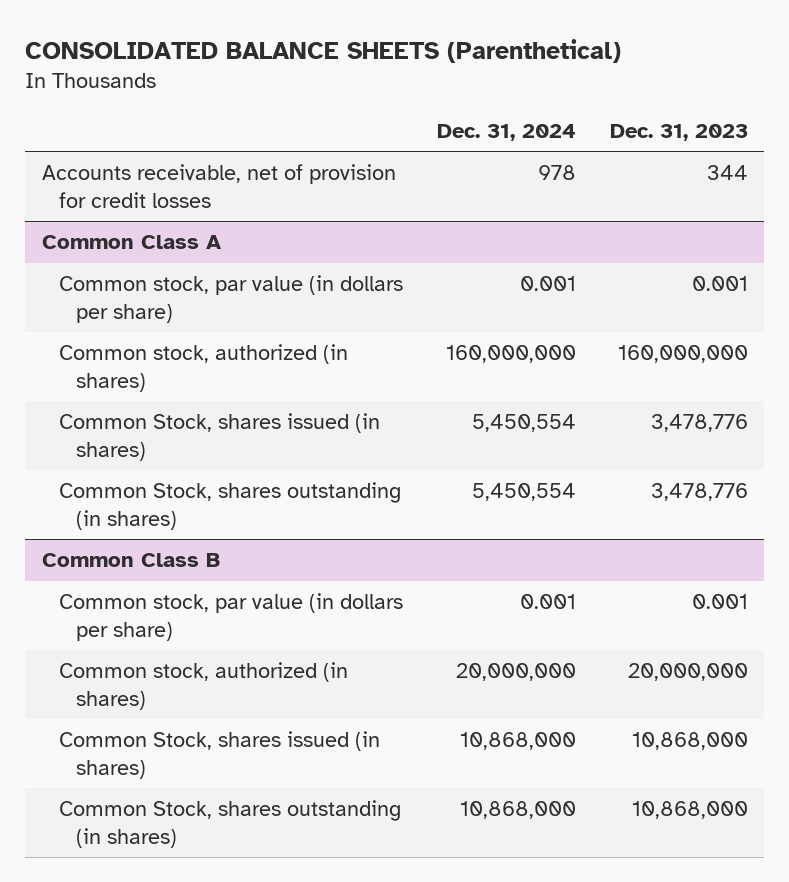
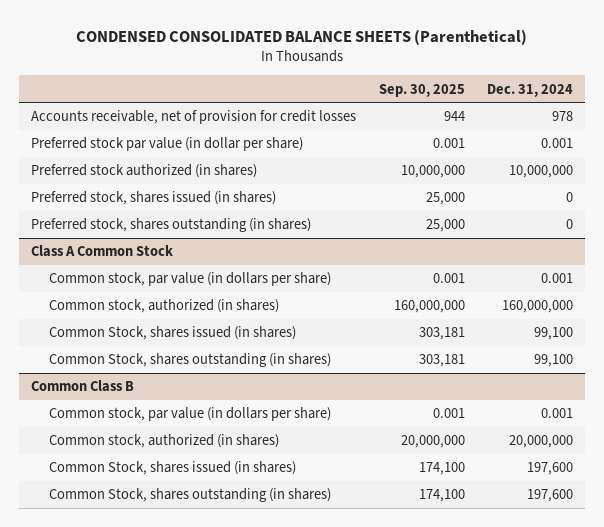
- CONSOLIDATED BALANCE SHEETS (Parenthetical)
+ CONDENSED CONSOLIDATED BALANCE SHEETS (Parenthetical)
- | Dec. 31, 2024 | Dec. 31, 2023
+ | Sep. 30, 2025 | Dec. 31, 2024
- Common Class A
+ Preferred stock par value (in dollar per share) | 0.001 | 0.001
+ Preferred stock authorized (in shares) | 10,000,000 | 10,000,000
+ Preferred stock, shares issued (in shares) | 25,000 | 0
+ Preferred stock, shares outstanding (in shares) | 25,000 | 0
+ Class A Common Stock
- Common Stock, shares issued (in shares) | 5,450,554 | 3,478,776
- Common Stock, shares outstanding (in shares) | 5,450,554 | 3,478,776
+ Common Stock, shares issued (in shares) | 303,181 | 99,100
+ Common Stock, shares outstanding (in shares) | 303,181 | 99,100
@ Common Class B
- Common Stock, shares issued (in shares) | 10,868,000 | 10,868,000
- Common Stock, shares outstanding (in shares) | 10,868,000 | 10,868,000
+ Common Stock, shares issued (in shares) | 174,100 | 197,600
+ Common Stock, shares outstanding (in shares) | 174,100 | 197,600

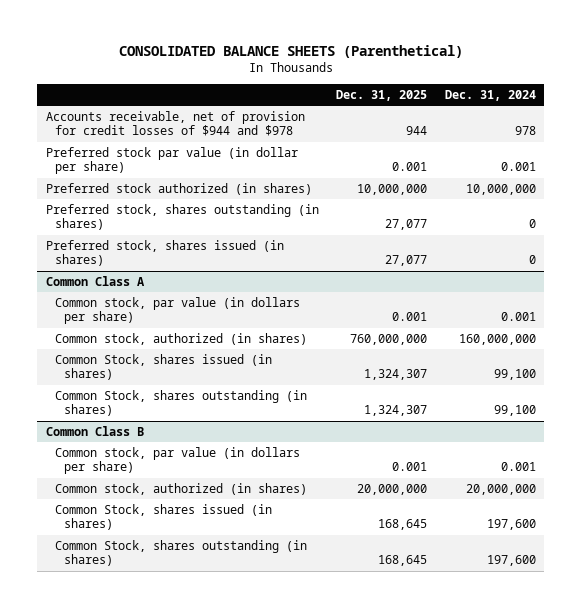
- CONDENSED CONSOLIDATED BALANCE SHEETS (Parenthetical)
+ CONSOLIDATED BALANCE SHEETS (Parenthetical)
- | Sep. 30, 2025 | Dec. 31, 2024
+ | Dec. 31, 2025 | Dec. 31, 2024
- Accounts receivable, net of provision for credit losses | 944 | 978
+ Accounts receivable, net of provision for credit losses of $944 and $978 | 944 | 978
- Class A Common Stock
moved down: Preferred stock, shares issued (in shares) | 27,077 | 0
+ Common Class A

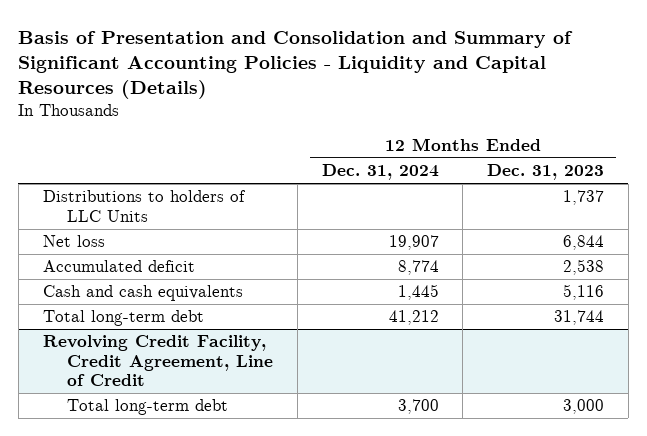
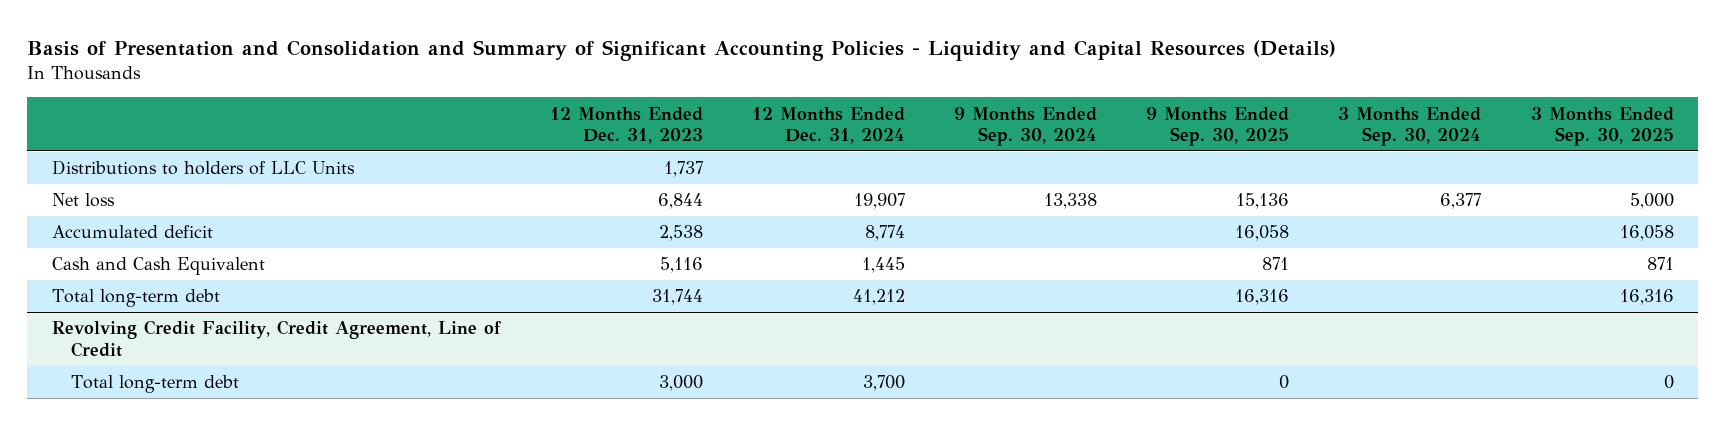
- | 12 Months Ended Dec. 31, 2024 | 12 Months Ended Dec. 31, 2023
+ | 12 Months Ended Dec. 31, 2023 | 12 Months Ended Dec. 31, 2024 | 9 Months Ended Sep. 30, 2024 | 9 Months Ended Sep. 30, 2025 | 3 Months Ended Sep. 30, 2024 | 3 Months Ended Sep. 30, 2025
- Cash and cash equivalents | 1,445 | 5,116
+ Cash and Cash Equivalent | 5,116 | 1,445 | | 871 | | 871

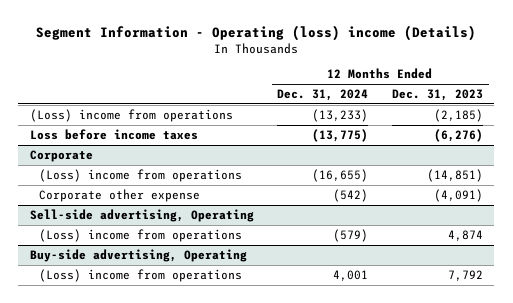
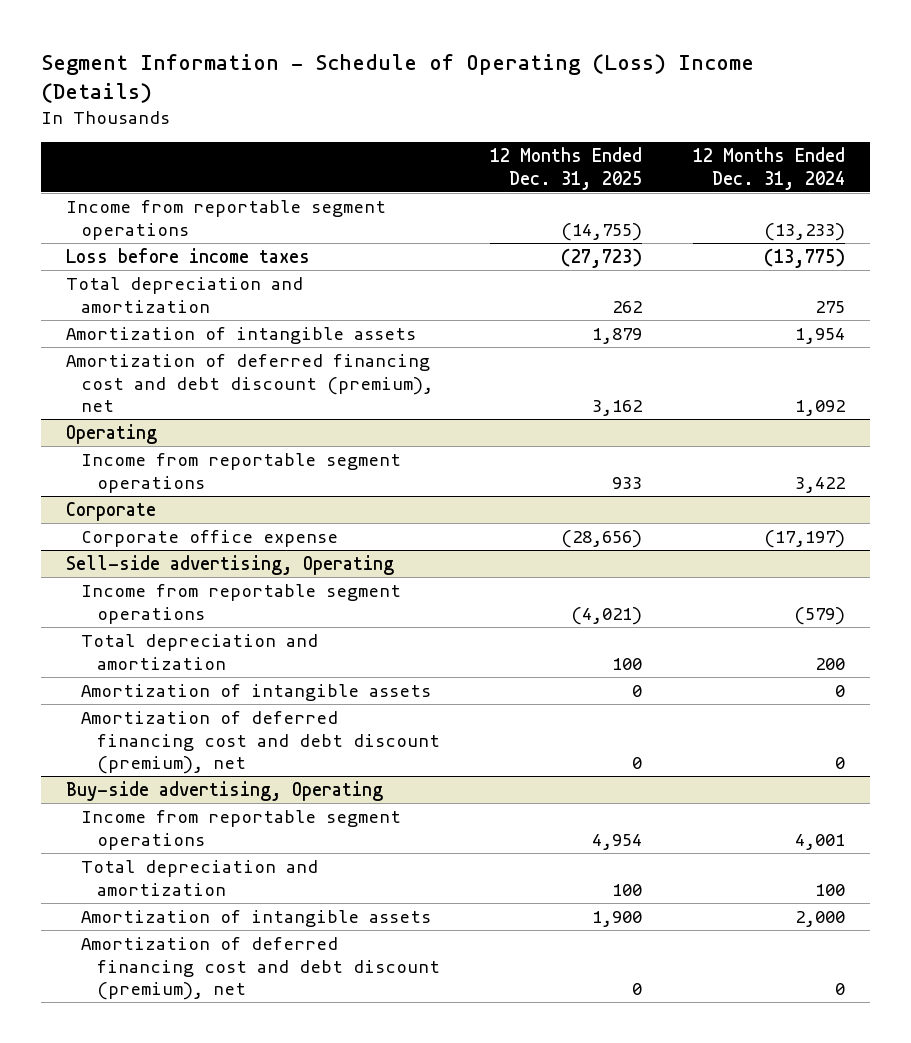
- Segment Information - Operating (loss) income (Details)
+ Segment Information - Schedule of Operating (Loss) Income (Details)
- | 12 Months Ended Dec. 31, 2024 | 12 Months Ended Dec. 31, 2023
+ | 12 Months Ended Dec. 31, 2025 | 12 Months Ended Dec. 31, 2024
- (Loss) income from operations | (13,233) | (2,185)
+ Income from reportable segment operations | (14,755) | (13,233)
+ Total depreciation and amortization | 262 | 275
+ Amortization of intangible assets | 1,879 | 1,954
+ Amortization of deferred financing cost and debt discount (premium), net | 3,162 | 1,092
+ Operating
+ Income from reportable segment operations | 933 | 3,422
@ Corporate
- (Loss) income from operations | (16,655) | (14,851)
- Corporate other expense | (542) | (4,091)
+ Corporate office expense | (28,656) | (17,197)
@ Sell-side advertising, Operating
- (Loss) income from operations | (579) | 4,874
+ Income from reportable segment operations | (4,021) | (579)
+ Total depreciation and amortization | 100 | 200
+ Amortization of intangible assets | 0 | 0
+ Amortization of deferred financing cost and debt discount (premium), net | 0 | 0
@ Buy-side advertising, Operating
- (Loss) income from operations | 4,001 | 7,792
+ Income from reportable segment operations | 4,954 | 4,001
+ Total depreciation and amortization | 100 | 100
+ Amortization of intangible assets | 1,900 | 2,000
+ Amortization of deferred financing cost and debt discount (premium), net | 0 | 0

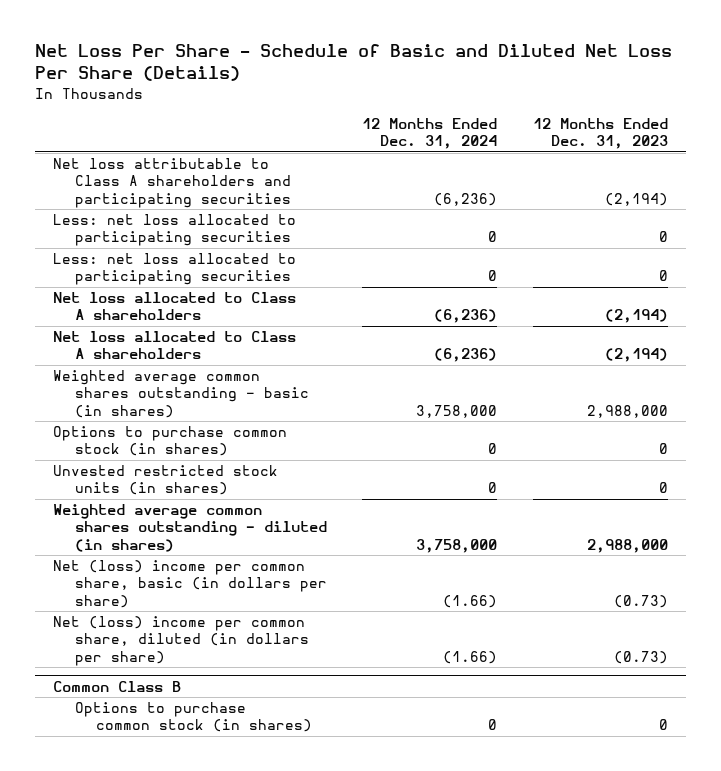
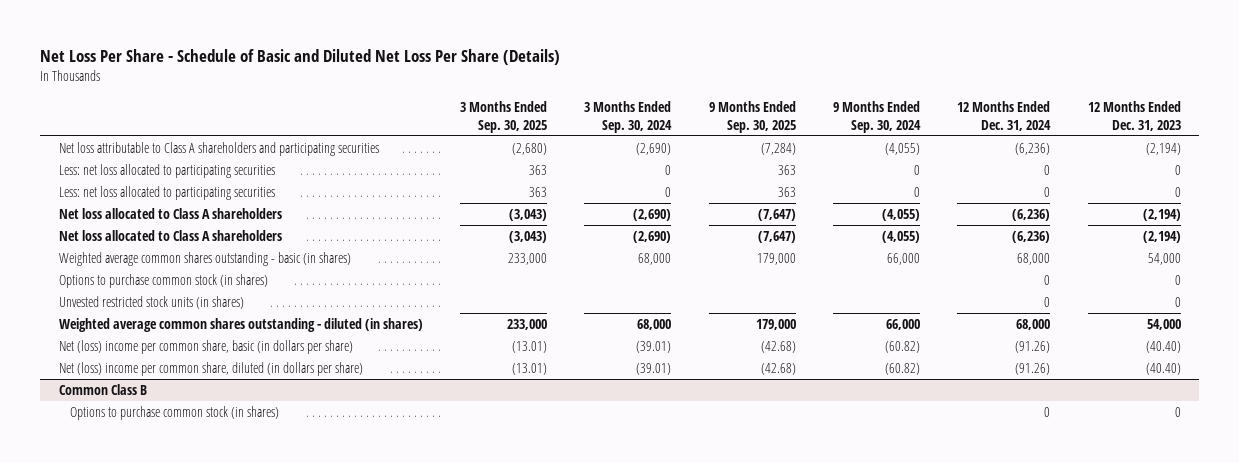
- | 12 Months Ended Dec. 31, 2024 | 12 Months Ended Dec. 31, 2023
+ | 3 Months Ended Sep. 30, 2025 | 3 Months Ended Sep. 30, 2024 | 9 Months Ended Sep. 30, 2025 | 9 Months Ended Sep. 30, 2024 | 12 Months Ended Dec. 31, 2024 | 12 Months Ended Dec. 31, 2023
- Weighted average common shares outstanding - basic (in shares) | 3,758,000 | 2,988,000
+ Weighted average common shares outstanding - basic (in shares) | 233,000 | 68,000 | 179,000 | 66,000 | 68,000 | 54,000
- Weighted average common shares outstanding - diluted (in shares) | 3,758,000 | 2,988,000
- Net (loss) income per common share, basic (in dollars per share) | (1.66) | (0.73)
- Net (loss) income per common share, diluted (in dollars per share) | (1.66) | (0.73)
+ Weighted average common shares outstanding - diluted (in shares) | 233,000 | 68,000 | 179,000 | 66,000 | 68,000 | 54,000
+ Net (loss) income per common share, basic (in dollars per share) | (13.01) | (39.01) | (42.68) | (60.82) | (91.26) | (40.40)
+ Net (loss) income per common share, diluted (in dollars per share) | (13.01) | (39.01) | (42.68) | (60.82) | (91.26) | (40.40)

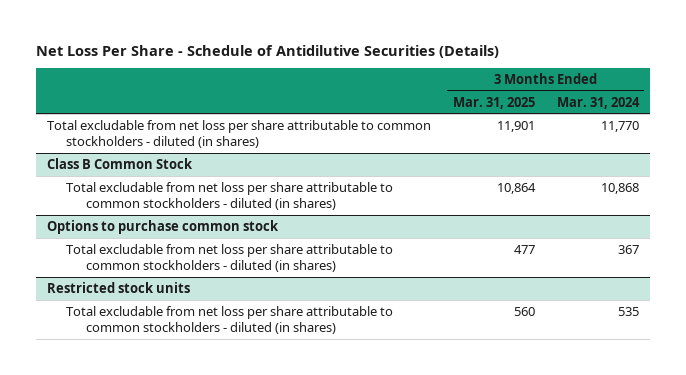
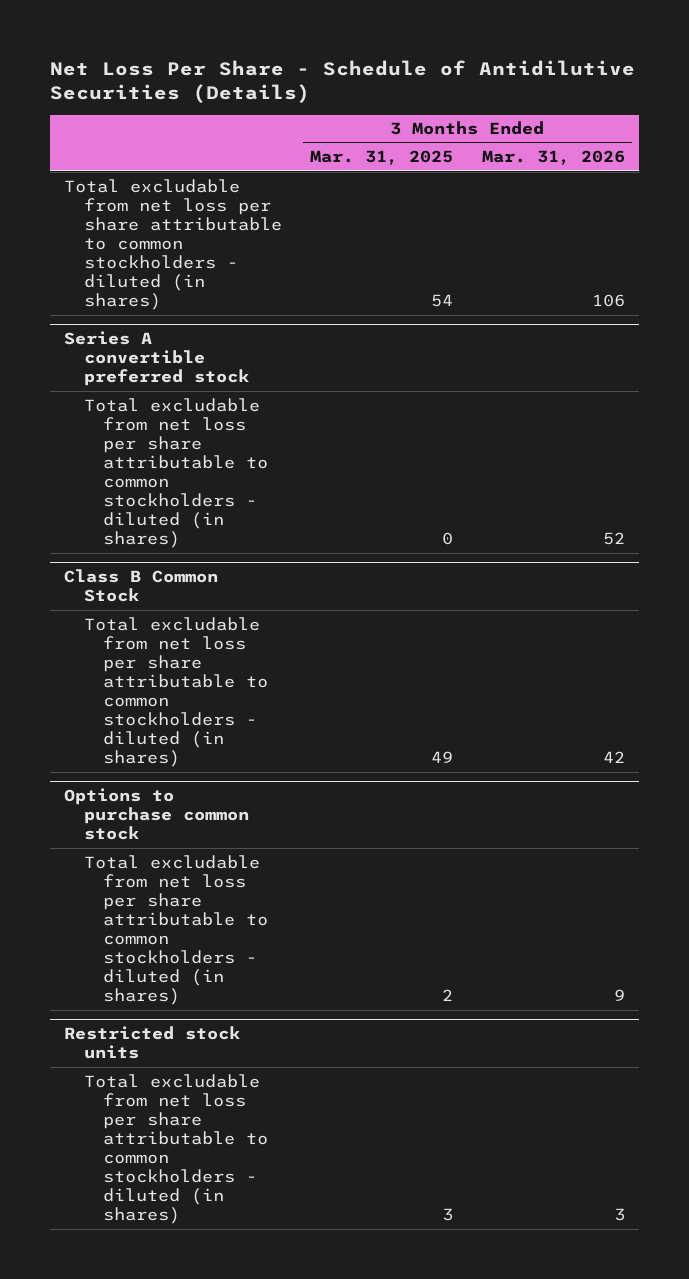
- | 3 Months Ended Mar. 31, 2025 | 3 Months Ended Mar. 31, 2024
+ | 3 Months Ended Mar. 31, 2025 | 3 Months Ended Mar. 31, 2026
- Total excludable from net loss per share attributable to common stockholders - diluted (in shares) | 11,901 | 11,770
+ Total excludable from net loss per share attributable to common stockholders - diluted (in shares) | 54 | 106
+ Series A convertible preferred stock
+ Total excludable from net loss per share attributable to common stockholders - diluted (in shares) | 0 | 52
@ Class B Common Stock
- Total excludable from net loss per share attributable to common stockholders - diluted (in shares) | 10,864 | 10,868
+ Total excludable from net loss per share attributable to common stockholders - diluted (in shares) | 49 | 42
@ Options to purchase common stock
- Total excludable from net loss per share attributable to common stockholders - diluted (in shares) | 477 | 367
+ Total excludable from net loss per share attributable to common stockholders - diluted (in shares) | 2 | 9
@ Restricted stock units
- Total excludable from net loss per share attributable to common stockholders - diluted (in shares) | 560 | 535
+ Total excludable from net loss per share attributable to common stockholders - diluted (in shares) | 3 | 3

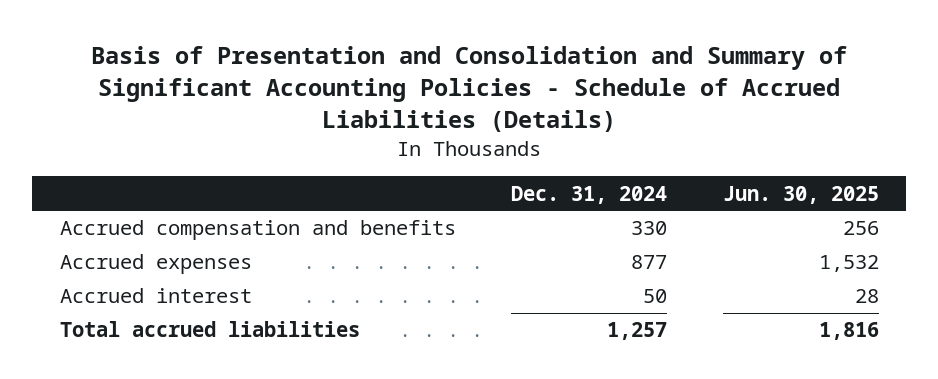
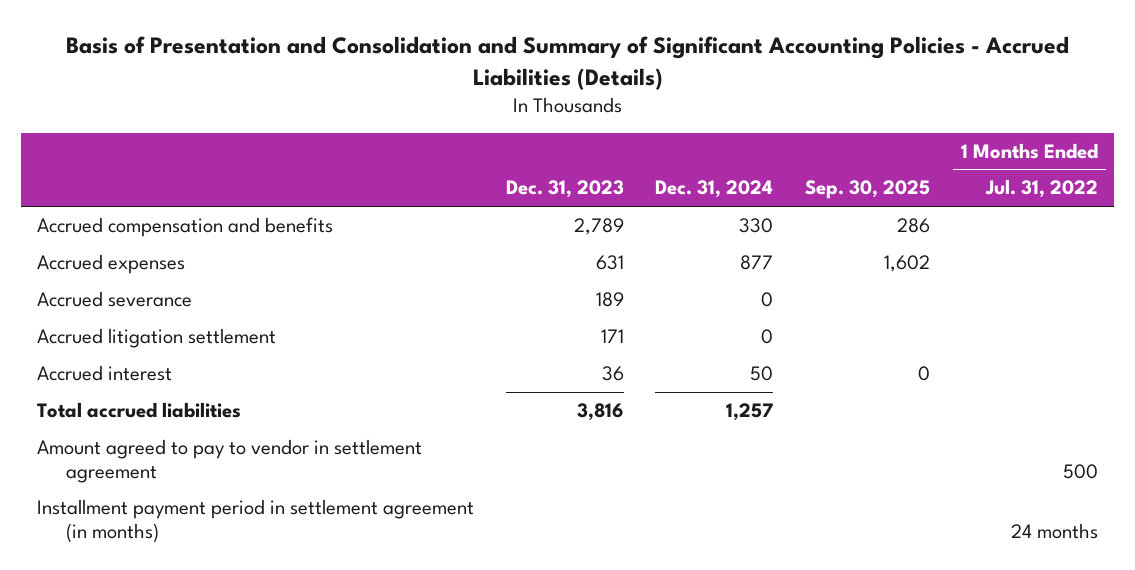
- Basis of Presentation and Consolidation and Summary of Significant Accounting Policies - Schedule of Accrued Liabilities (Details)
+ Basis of Presentation and Consolidation and Summary of Significant Accounting Policies - Accrued Liabilities (Details)
- | Dec. 31, 2024 | Jun. 30, 2025
+ | Dec. 31, 2023 | Dec. 31, 2024 | Sep. 30, 2025 | 1 Months Ended Jul. 31, 2022
+ Accrued severance | 189 | 0 | |
+ Accrued litigation settlement | 171 | 0 | |
+ Amount agreed to pay to vendor in settlement agreement | | | | 500
+ Installment payment period in settlement agreement (in months) | | | | 24 months

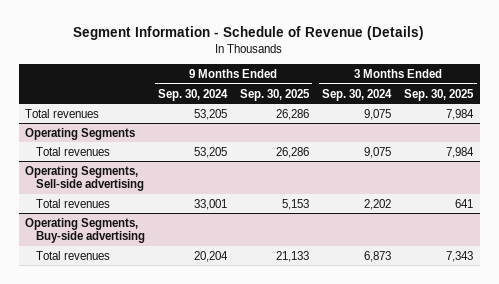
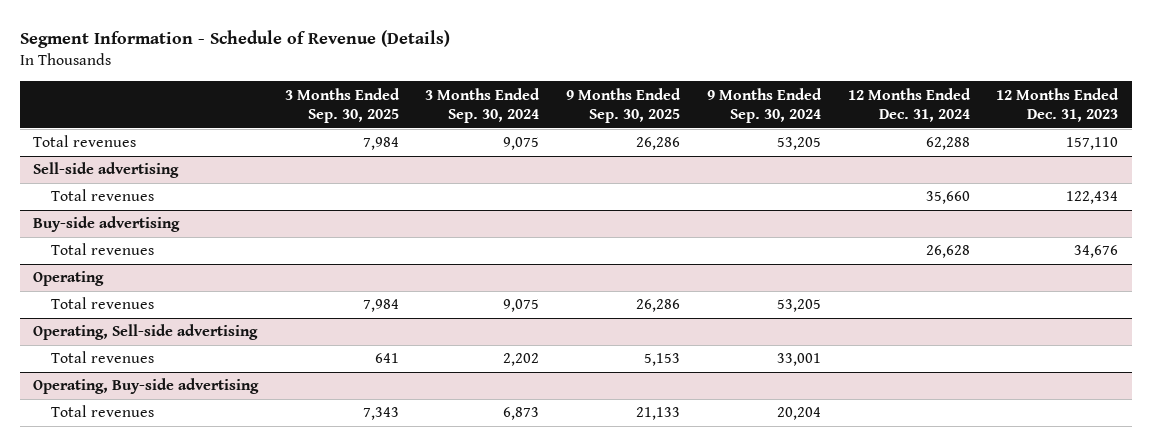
- | 9 Months Ended Sep. 30, 2024 | 9 Months Ended Sep. 30, 2025 | 3 Months Ended Sep. 30, 2024 | 3 Months Ended Sep. 30, 2025
+ | 3 Months Ended Sep. 30, 2025 | 3 Months Ended Sep. 30, 2024 | 9 Months Ended Sep. 30, 2025 | 9 Months Ended Sep. 30, 2024 | 12 Months Ended Dec. 31, 2024 | 12 Months Ended Dec. 31, 2023
- Operating Segments
+ Sell-side advertising
+ Total revenues | | | | | 35,660 | 122,434
+ Buy-side advertising
+ Total revenues | | | | | 26,628 | 34,676
+ Operating
- Operating Segments, Sell-side advertising
+ Operating, Sell-side advertising
- Operating Segments, Buy-side advertising
+ Operating, Buy-side advertising

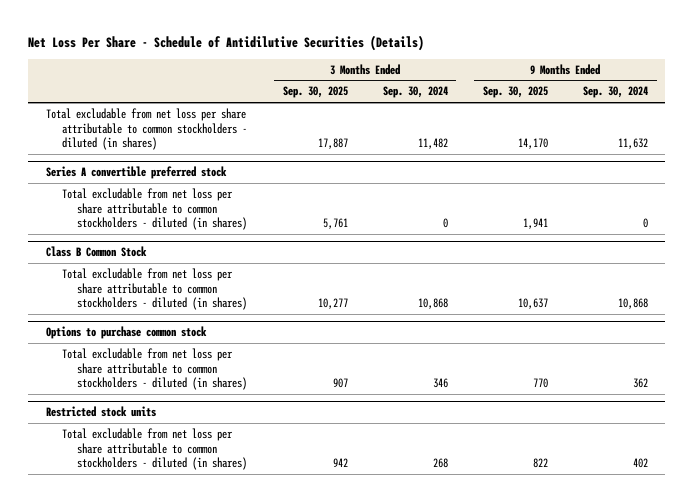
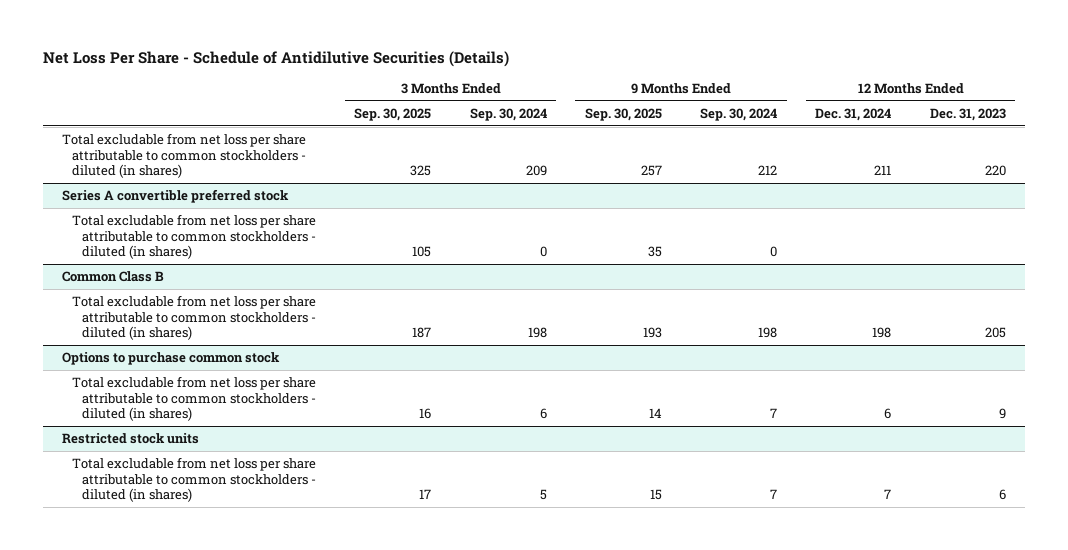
- | 3 Months Ended Sep. 30, 2025 | 3 Months Ended Sep. 30, 2024 | 9 Months Ended Sep. 30, 2025 | 9 Months Ended Sep. 30, 2024
+ | 3 Months Ended Sep. 30, 2025 | 3 Months Ended Sep. 30, 2024 | 9 Months Ended Sep. 30, 2025 | 9 Months Ended Sep. 30, 2024 | 12 Months Ended Dec. 31, 2024 | 12 Months Ended Dec. 31, 2023
- Total excludable from net loss per share attributable to common stockholders - diluted (in shares) | 17,887 | 11,482 | 14,170 | 11,632
+ Total excludable from net loss per share attributable to common stockholders - diluted (in shares) | 325 | 209 | 257 | 212 | 211 | 220
@ Series A convertible preferred stock
- Total excludable from net loss per share attributable to common stockholders - diluted (in shares) | 5,761 | 0 | 1,941 | 0
- Class B Common Stock
- Total excludable from net loss per share attributable to common stockholders - diluted (in shares) | 10,277 | 10,868 | 10,637 | 10,868
@ Series A convertible preferred stock
+ Total excludable from net loss per share attributable to common stockholders - diluted (in shares) | 105 | 0 | 35 | 0 | |
+ Common Class B
+ Total excludable from net loss per share attributable to common stockholders - diluted (in shares) | 187 | 198 | 193 | 198 | 198 | 205
@ Options to purchase common stock
- Total excludable from net loss per share attributable to common stockholders - diluted (in shares) | 907 | 346 | 770 | 362
+ Total excludable from net loss per share attributable to common stockholders - diluted (in shares) | 16 | 6 | 14 | 7 | 6 | 9
@ Restricted stock units
- Total excludable from net loss per share attributable to common stockholders - diluted (in shares) | 942 | 268 | 822 | 402
+ Total excludable from net loss per share attributable to common stockholders - diluted (in shares) | 17 | 5 | 15 | 7 | 7 | 6

